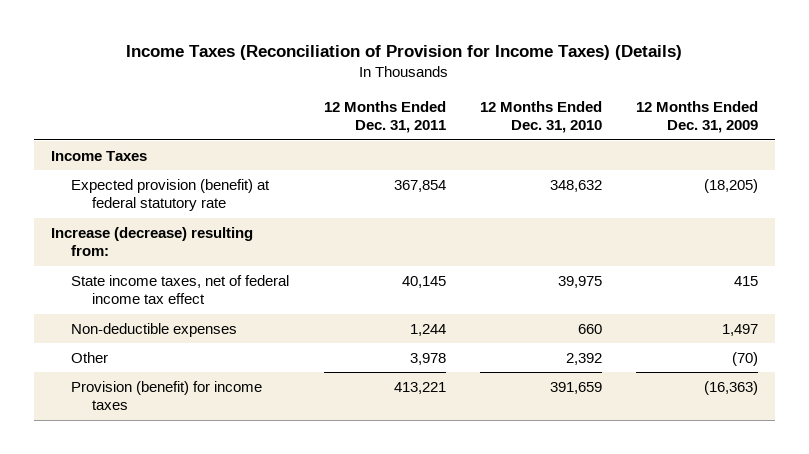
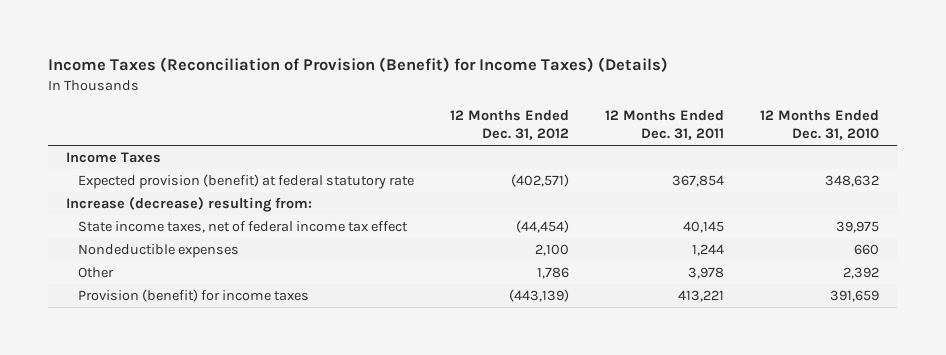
- Income Taxes (Reconciliation of Provision for Income Taxes) (Details)
+ Income Taxes (Reconciliation of Provision (Benefit) for Income Taxes) (Details)
- | 12 Months Ended Dec. 31, 2011 | 12 Months Ended Dec. 31, 2010 | 12 Months Ended Dec. 31, 2009
+ | 12 Months Ended Dec. 31, 2012 | 12 Months Ended Dec. 31, 2011 | 12 Months Ended Dec. 31, 2010
- Non-deductible expenses | 1,244 | 660 | 1,497
+ Nondeductible expenses | 2,100 | 1,244 | 660

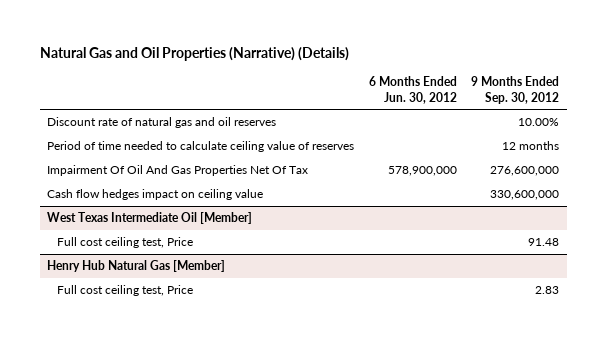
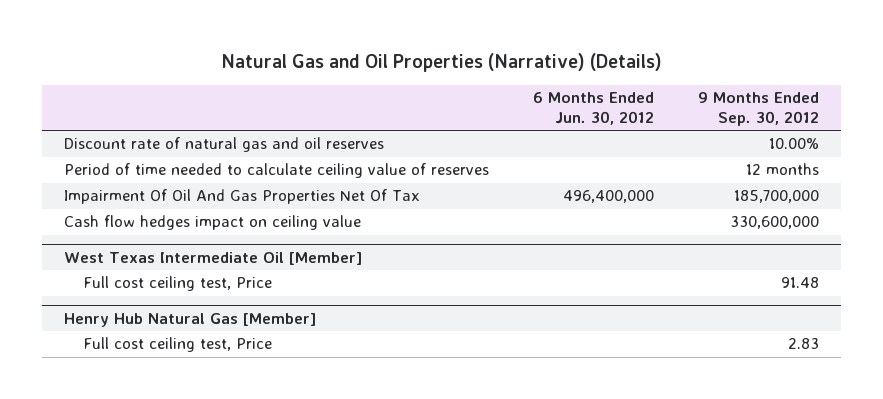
- Impairment Of Oil And Gas Properties Net Of Tax | 578,900,000 | 276,600,000
+ Impairment Of Oil And Gas Properties Net Of Tax | 496,400,000 | 185,700,000

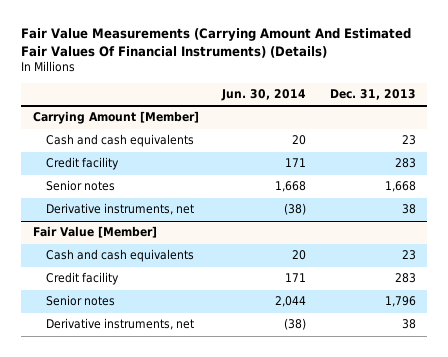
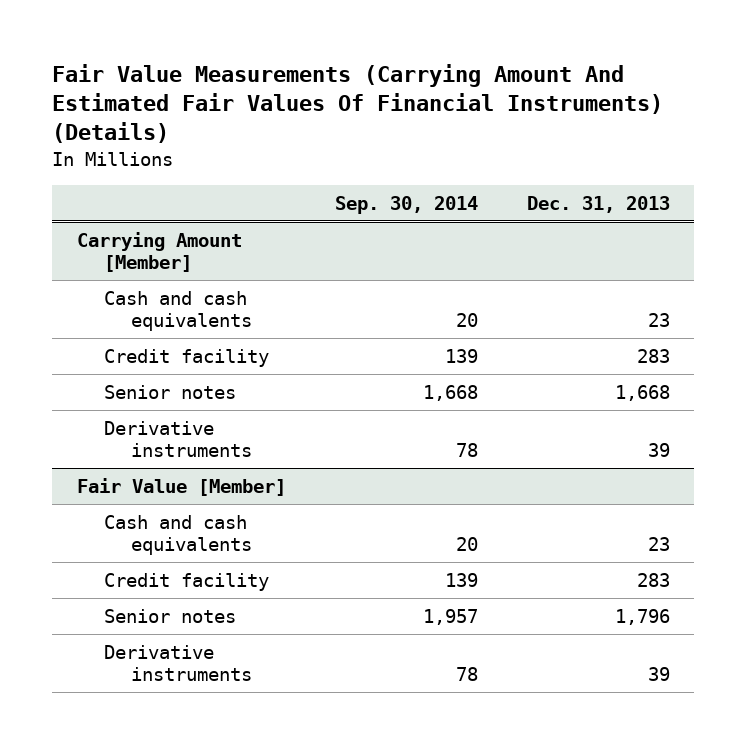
- | Jun. 30, 2014 | Dec. 31, 2013
+ | Sep. 30, 2014 | Dec. 31, 2013
@ Carrying Amount [Member]
- Derivative instruments, net | (38) | 38
+ Derivative instruments | 78 | 39
@ Fair Value [Member]
- Derivative instruments, net | (38) | 38
+ Derivative instruments | 78 | 39

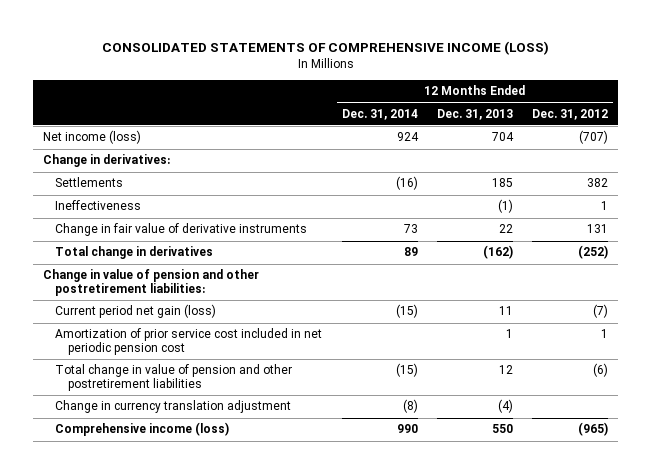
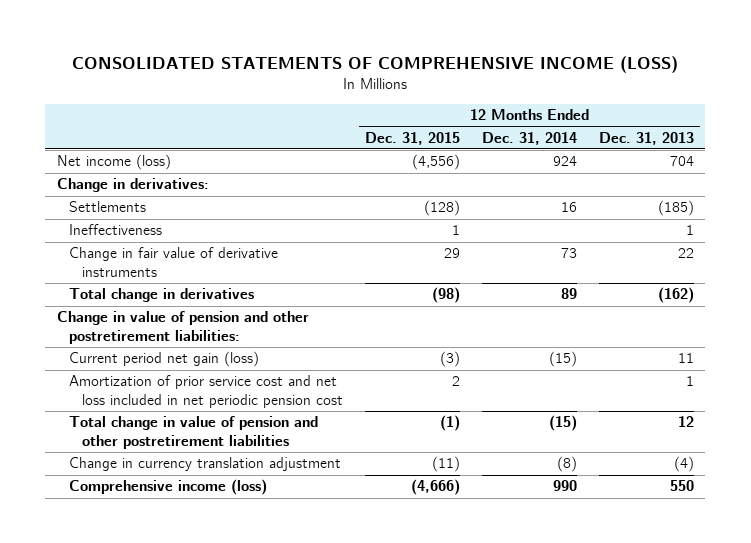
- | 12 Months Ended Dec. 31, 2014 | 12 Months Ended Dec. 31, 2013 | 12 Months Ended Dec. 31, 2012
+ | 12 Months Ended Dec. 31, 2015 | 12 Months Ended Dec. 31, 2014 | 12 Months Ended Dec. 31, 2013
- Settlements | (16) | 185 | 382
- Ineffectiveness | | (1) | 1
+ Settlements | (128) | 16 | (185)
+ Ineffectiveness | 1 | | 1
- Amortization of prior service cost included in net periodic pension cost | | 1 | 1
+ Amortization of prior service cost and net loss included in net periodic pension cost | 2 | | 1

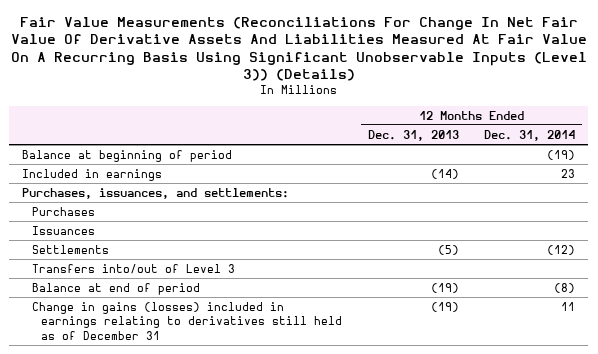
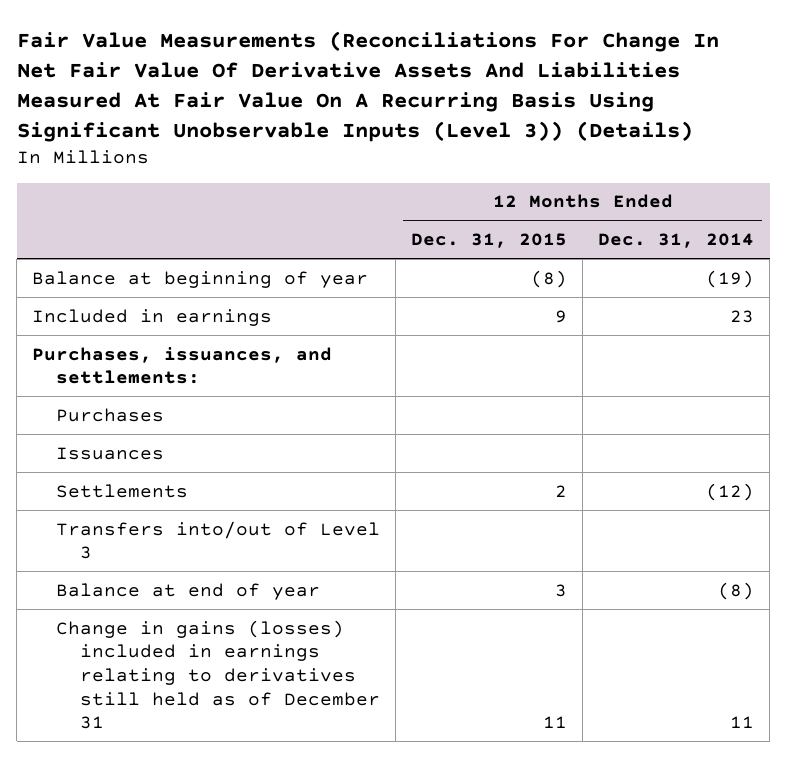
- | 12 Months Ended Dec. 31, 2013 | 12 Months Ended Dec. 31, 2014
+ | 12 Months Ended Dec. 31, 2015 | 12 Months Ended Dec. 31, 2014
- Balance at beginning of period | | (19)
+ Balance at beginning of year | (8) | (19)
- Balance at end of period | (19) | (8)
+ Balance at end of year | 3 | (8)

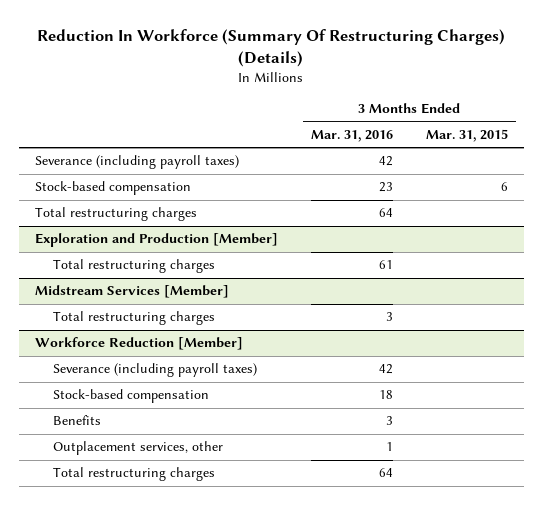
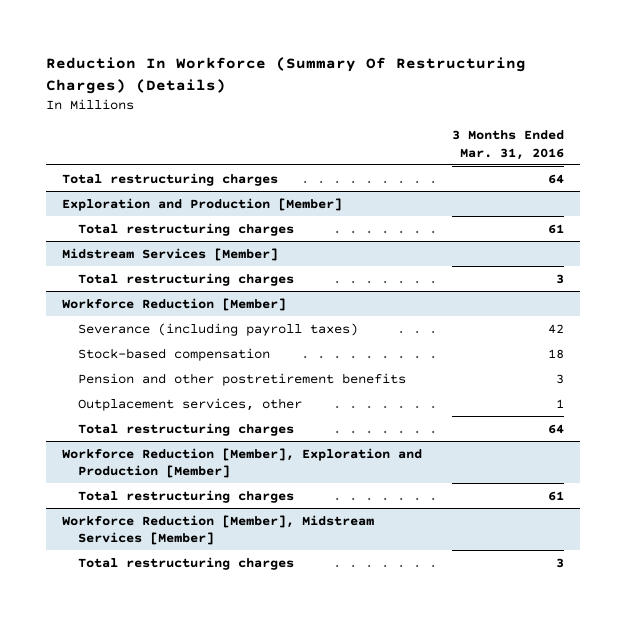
- | 3 Months Ended Mar. 31, 2016 | 3 Months Ended Mar. 31, 2015
+ | 3 Months Ended Mar. 31, 2016
- Severance (including payroll taxes) | 42 |
- Stock-based compensation | 23 | 6
@ Workforce Reduction [Member]
- Benefits | 3 |
+ Pension and other postretirement benefits | 3
+ Workforce Reduction [Member], Exploration and Production [Member]
+ Total restructuring charges | 61
+ Workforce Reduction [Member], Midstream Services [Member]
+ Total restructuring charges | 3

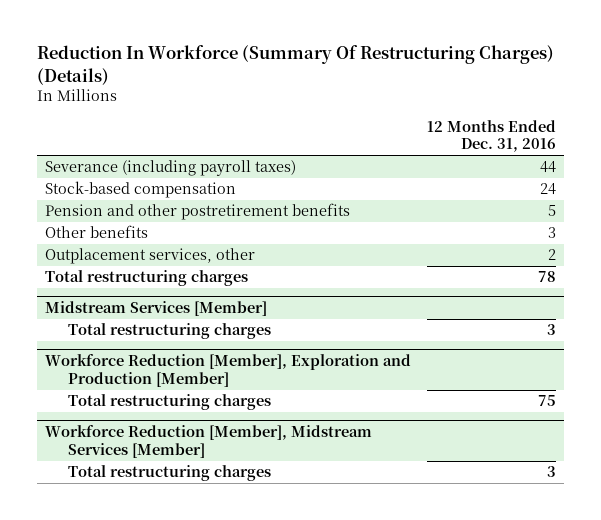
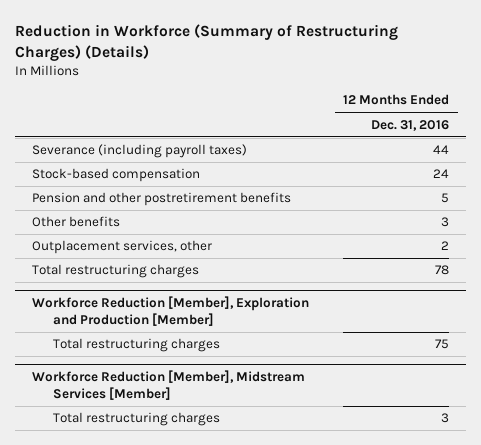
- Reduction In Workforce (Summary Of Restructuring Charges) (Details)
+ Reduction in Workforce (Summary of Restructuring Charges) (Details)
- Midstream Services [Member]
- Total restructuring charges | 3

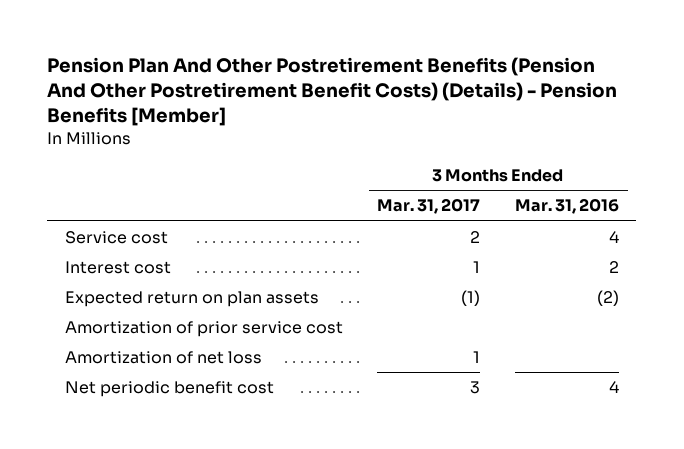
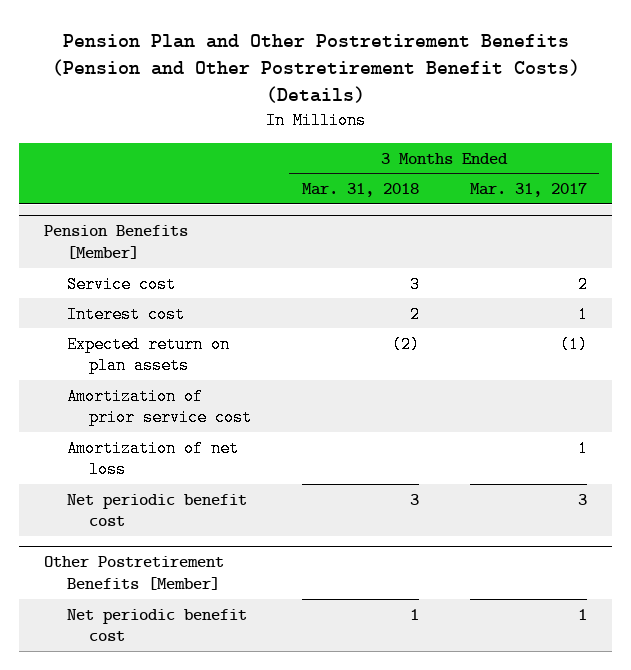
- Pension Plan And Other Postretirement Benefits (Pension And Other Postretirement Benefit Costs) (Details) - Pension Benefits [Member]
+ Pension Plan and Other Postretirement Benefits (Pension and Other Postretirement Benefit Costs) (Details)
- | 3 Months Ended Mar. 31, 2017 | 3 Months Ended Mar. 31, 2016
+ | 3 Months Ended Mar. 31, 2018 | 3 Months Ended Mar. 31, 2017
+ Pension Benefits [Member]
+ Other Postretirement Benefits [Member]
+ Net periodic benefit cost | 1 | 1

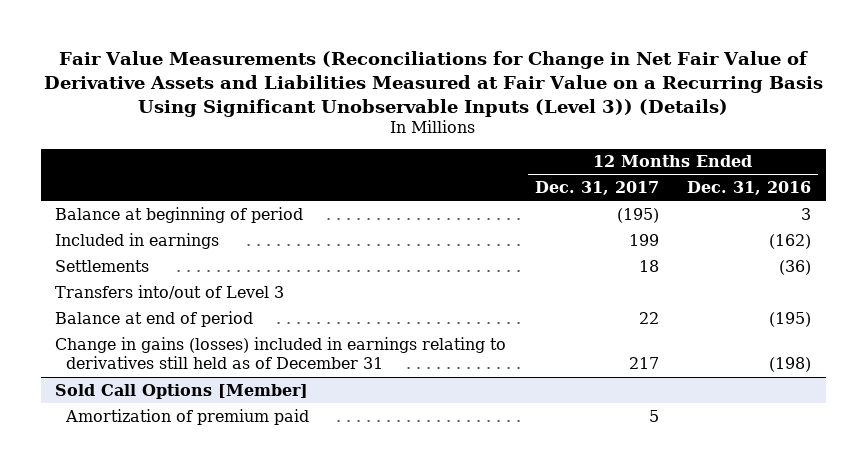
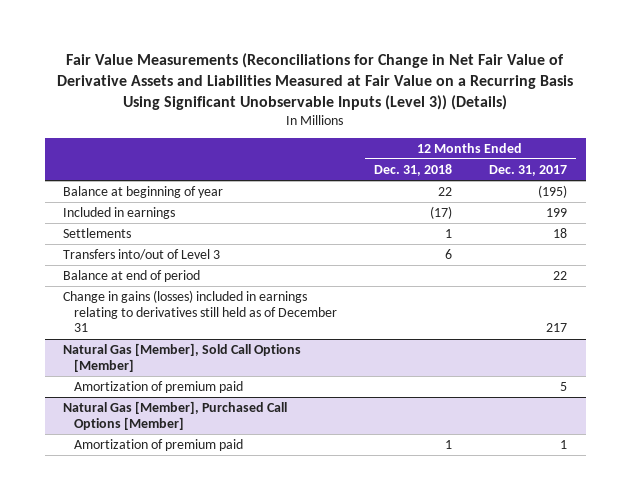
- | 12 Months Ended Dec. 31, 2017 | 12 Months Ended Dec. 31, 2016
+ | 12 Months Ended Dec. 31, 2018 | 12 Months Ended Dec. 31, 2017
- Balance at beginning of period | (195) | 3
+ Balance at beginning of year | 22 | (195)
- Sold Call Options [Member]
+ Natural Gas [Member], Sold Call Options [Member]
+ Natural Gas [Member], Purchased Call Options [Member]
+ Amortization of premium paid | 1 | 1

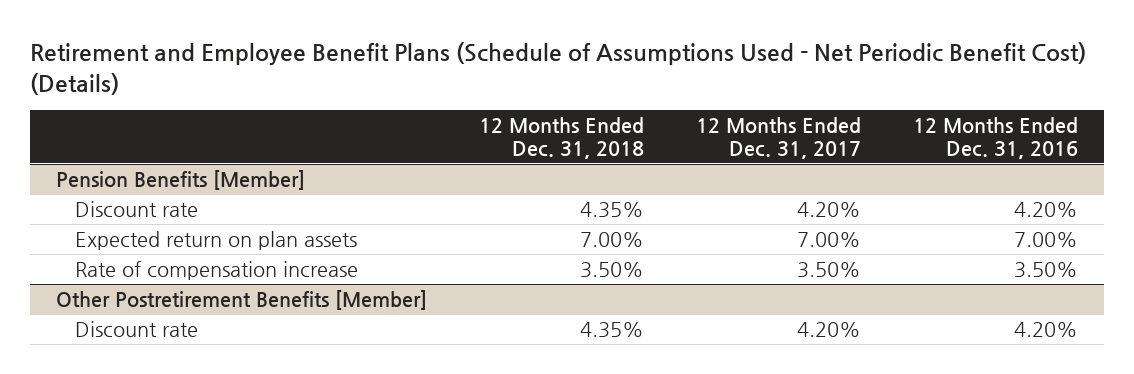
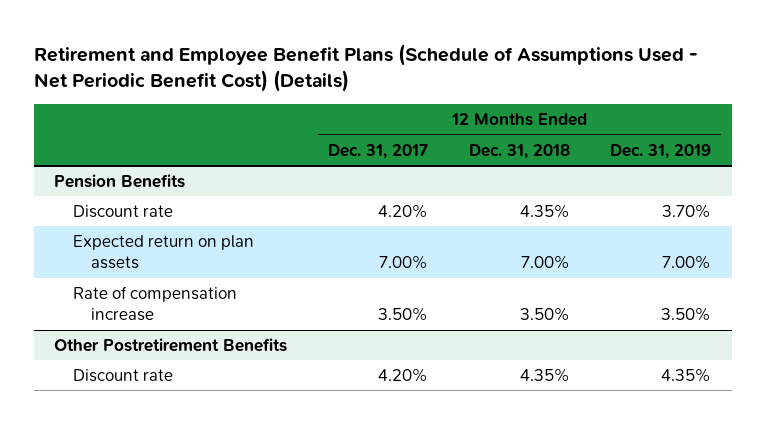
- | 12 Months Ended Dec. 31, 2018 | 12 Months Ended Dec. 31, 2017 | 12 Months Ended Dec. 31, 2016
+ | 12 Months Ended Dec. 31, 2017 | 12 Months Ended Dec. 31, 2018 | 12 Months Ended Dec. 31, 2019
- Pension Benefits [Member]
+ Pension Benefits
- Other Postretirement Benefits [Member]
+ Other Postretirement Benefits

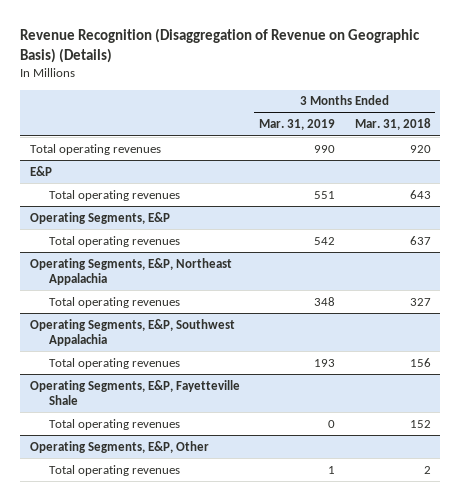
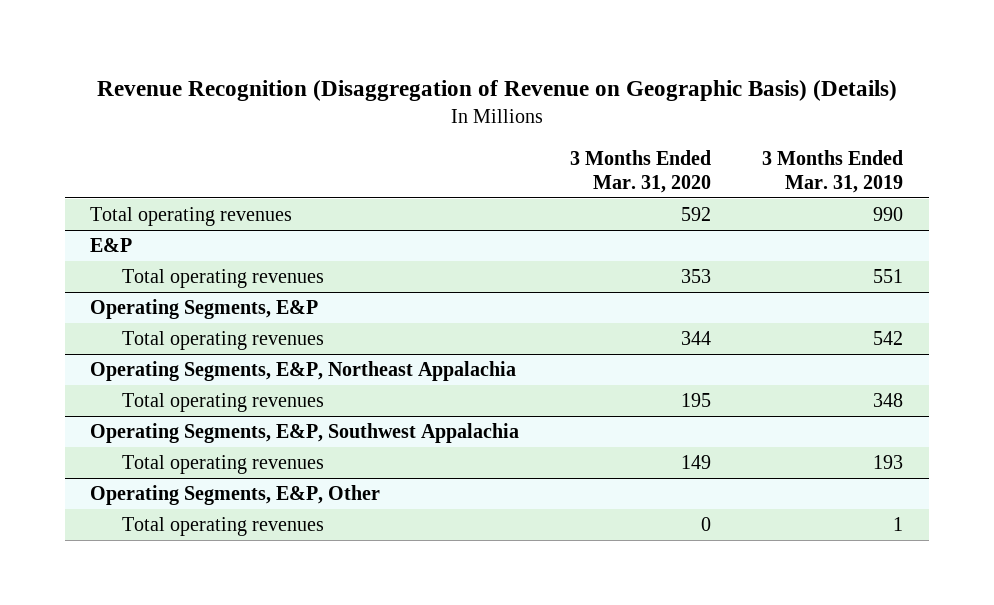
- | 3 Months Ended Mar. 31, 2019 | 3 Months Ended Mar. 31, 2018
+ | 3 Months Ended Mar. 31, 2020 | 3 Months Ended Mar. 31, 2019
- Operating Segments, E&P, Fayetteville Shale
- Total operating revenues | 0 | 152

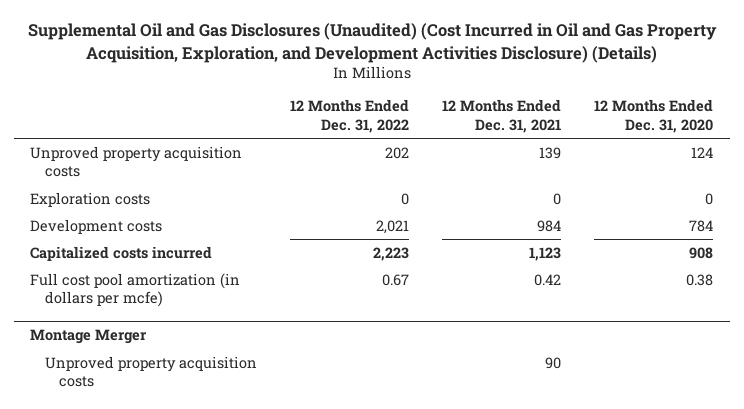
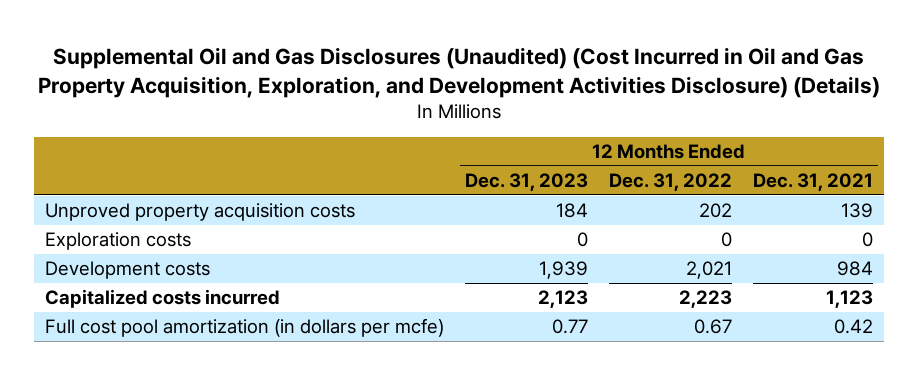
- | 12 Months Ended Dec. 31, 2022 | 12 Months Ended Dec. 31, 2021 | 12 Months Ended Dec. 31, 2020
+ | 12 Months Ended Dec. 31, 2023 | 12 Months Ended Dec. 31, 2022 | 12 Months Ended Dec. 31, 2021
- Montage Merger
- Unproved property acquisition costs | | 90 |

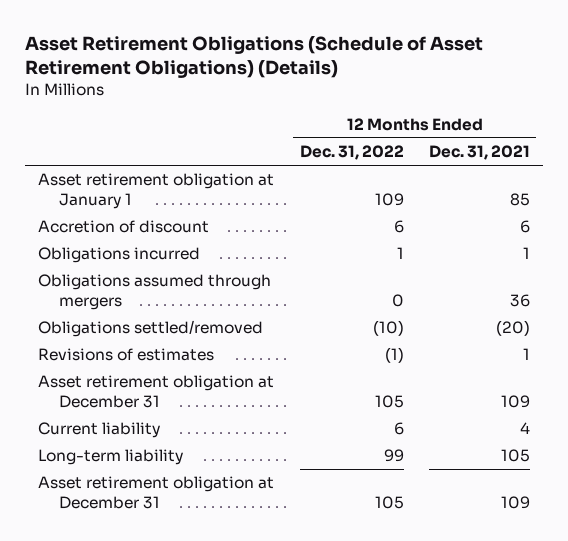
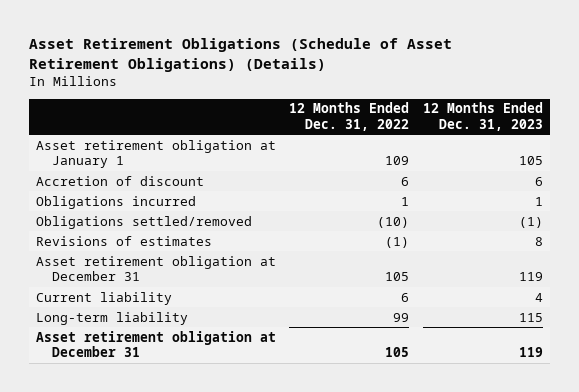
- | 12 Months Ended Dec. 31, 2022 | 12 Months Ended Dec. 31, 2021
+ | 12 Months Ended Dec. 31, 2022 | 12 Months Ended Dec. 31, 2023
- Obligations assumed through mergers | 0 | 36

